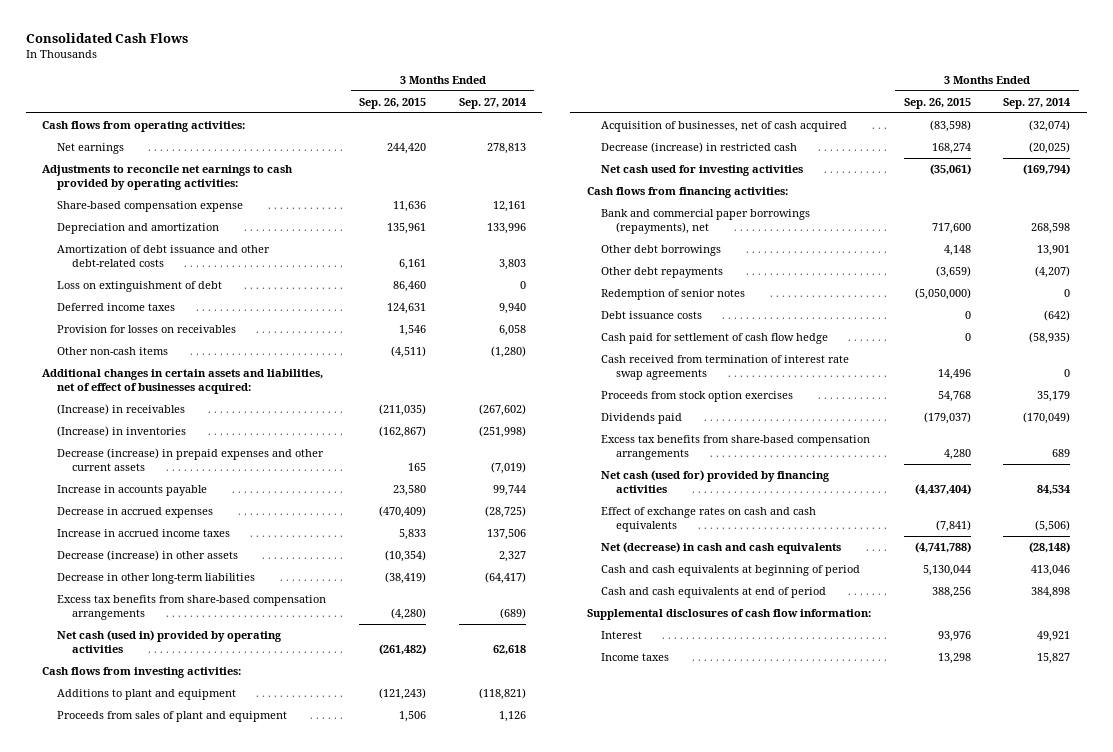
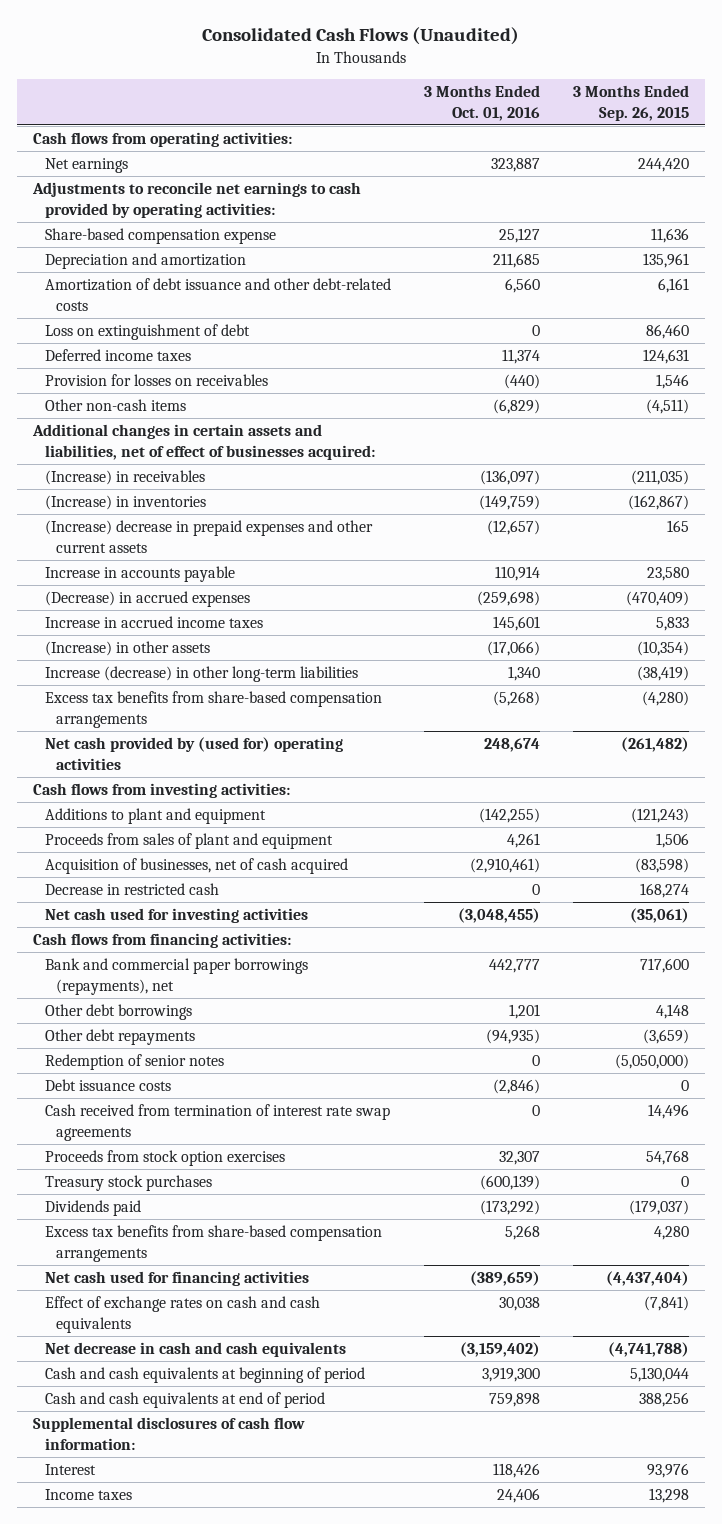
- Consolidated Cash Flows
+ Consolidated Cash Flows (Unaudited)
- | 3 Months Ended Sep. 26, 2015 | 3 Months Ended Sep. 27, 2014
+ | 3 Months Ended Oct. 01, 2016 | 3 Months Ended Sep. 26, 2015
- Decrease (increase) in prepaid expenses and other current assets | 165 | (7,019)
+ (Increase) decrease in prepaid expenses and other current assets | (12,657) | 165
- Decrease in accrued expenses | (470,409) | (28,725)
+ (Decrease) in accrued expenses | (259,698) | (470,409)
- Decrease (increase) in other assets | (10,354) | 2,327
- Decrease in other long-term liabilities | (38,419) | (64,417)
+ (Increase) in other assets | (17,066) | (10,354)
+ Increase (decrease) in other long-term liabilities | 1,340 | (38,419)
- Net cash (used in) provided by operating activities | (261,482) | 62,618
+ Net cash provided by (used for) operating activities | 248,674 | (261,482)
- Decrease (increase) in restricted cash | 168,274 | (20,025)
+ Decrease in restricted cash | 0 | 168,274
- Cash paid for settlement of cash flow hedge | 0 | (58,935)
+ Treasury stock purchases | (600,139) | 0
- Net cash (used for) provided by financing activities | (4,437,404) | 84,534
+ Net cash used for financing activities | (389,659) | (4,437,404)
- Net (decrease) in cash and cash equivalents | (4,741,788) | (28,148)
+ Net decrease in cash and cash equivalents | (3,159,402) | (4,741,788)

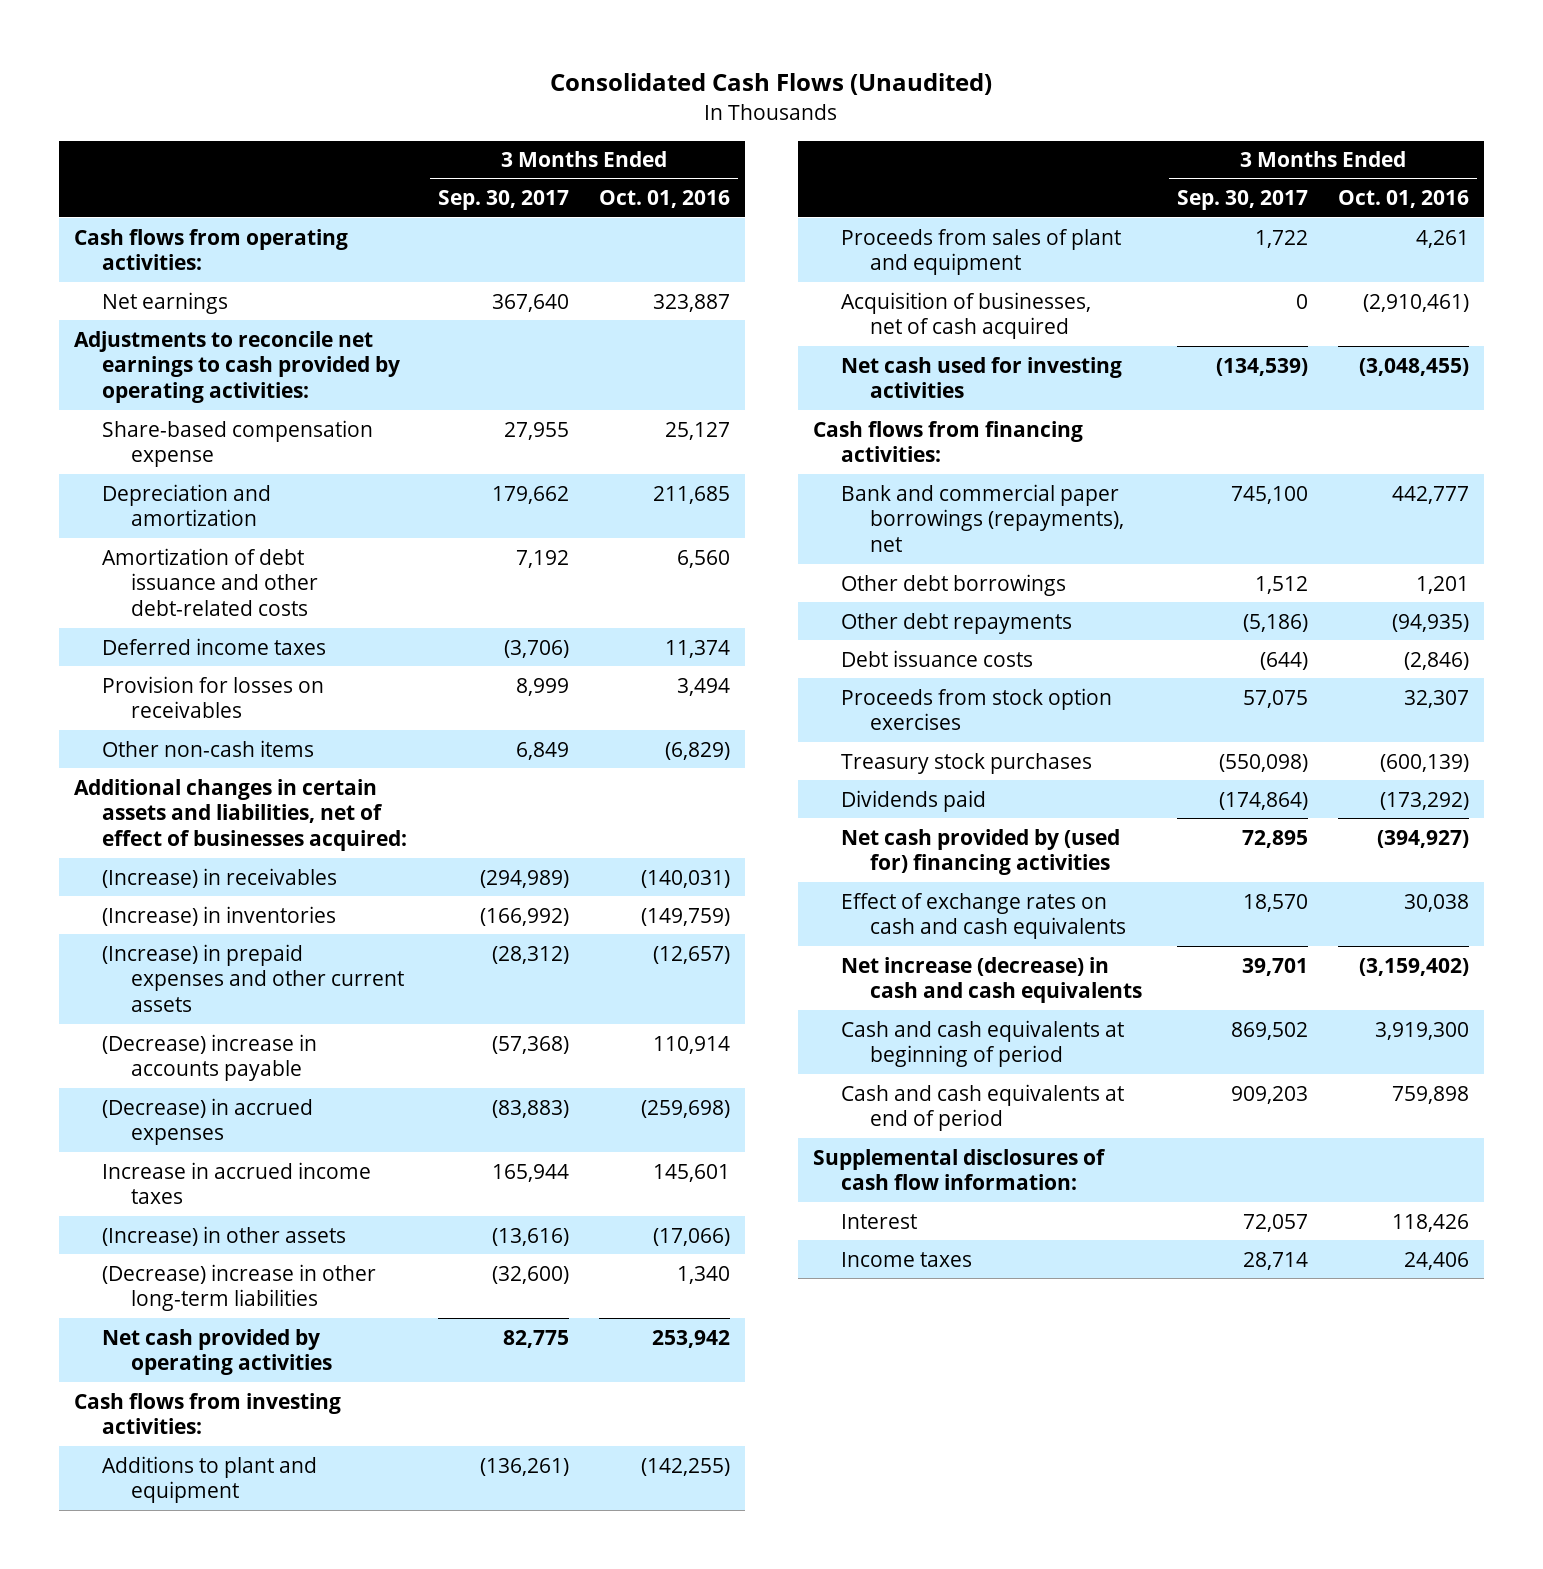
- | 3 Months Ended Oct. 01, 2016 | 3 Months Ended Sep. 26, 2015
+ | 3 Months Ended Sep. 30, 2017 | 3 Months Ended Oct. 01, 2016
- Loss on extinguishment of debt | 0 | 86,460
- Provision for losses on receivables | (440) | 1,546
+ Provision for losses on receivables | 8,999 | 3,494
- (Increase) in receivables | (136,097) | (211,035)
+ (Increase) in receivables | (294,989) | (140,031)
- (Increase) decrease in prepaid expenses and other current assets | (12,657) | 165
- Increase in accounts payable | 110,914 | 23,580
+ (Increase) in prepaid expenses and other current assets | (28,312) | (12,657)
+ (Decrease) increase in accounts payable | (57,368) | 110,914
- Increase (decrease) in other long-term liabilities | 1,340 | (38,419)
- Excess tax benefits from share-based compensation arrangements | (5,268) | (4,280)
- Net cash provided by (used for) operating activities | 248,674 | (261,482)
+ (Decrease) increase in other long-term liabilities | (32,600) | 1,340
+ Net cash provided by operating activities | 82,775 | 253,942
- Decrease in restricted cash | 0 | 168,274
- Redemption of senior notes | 0 | (5,050,000)
- Cash received from termination of interest rate swap agreements | 0 | 14,496
- Excess tax benefits from share-based compensation arrangements | 5,268 | 4,280
- Net cash used for financing activities | (389,659) | (4,437,404)
+ Net cash provided by (used for) financing activities | 72,895 | (394,927)
- Net decrease in cash and cash equivalents | (3,159,402) | (4,741,788)
+ Net increase (decrease) in cash and cash equivalents | 39,701 | (3,159,402)

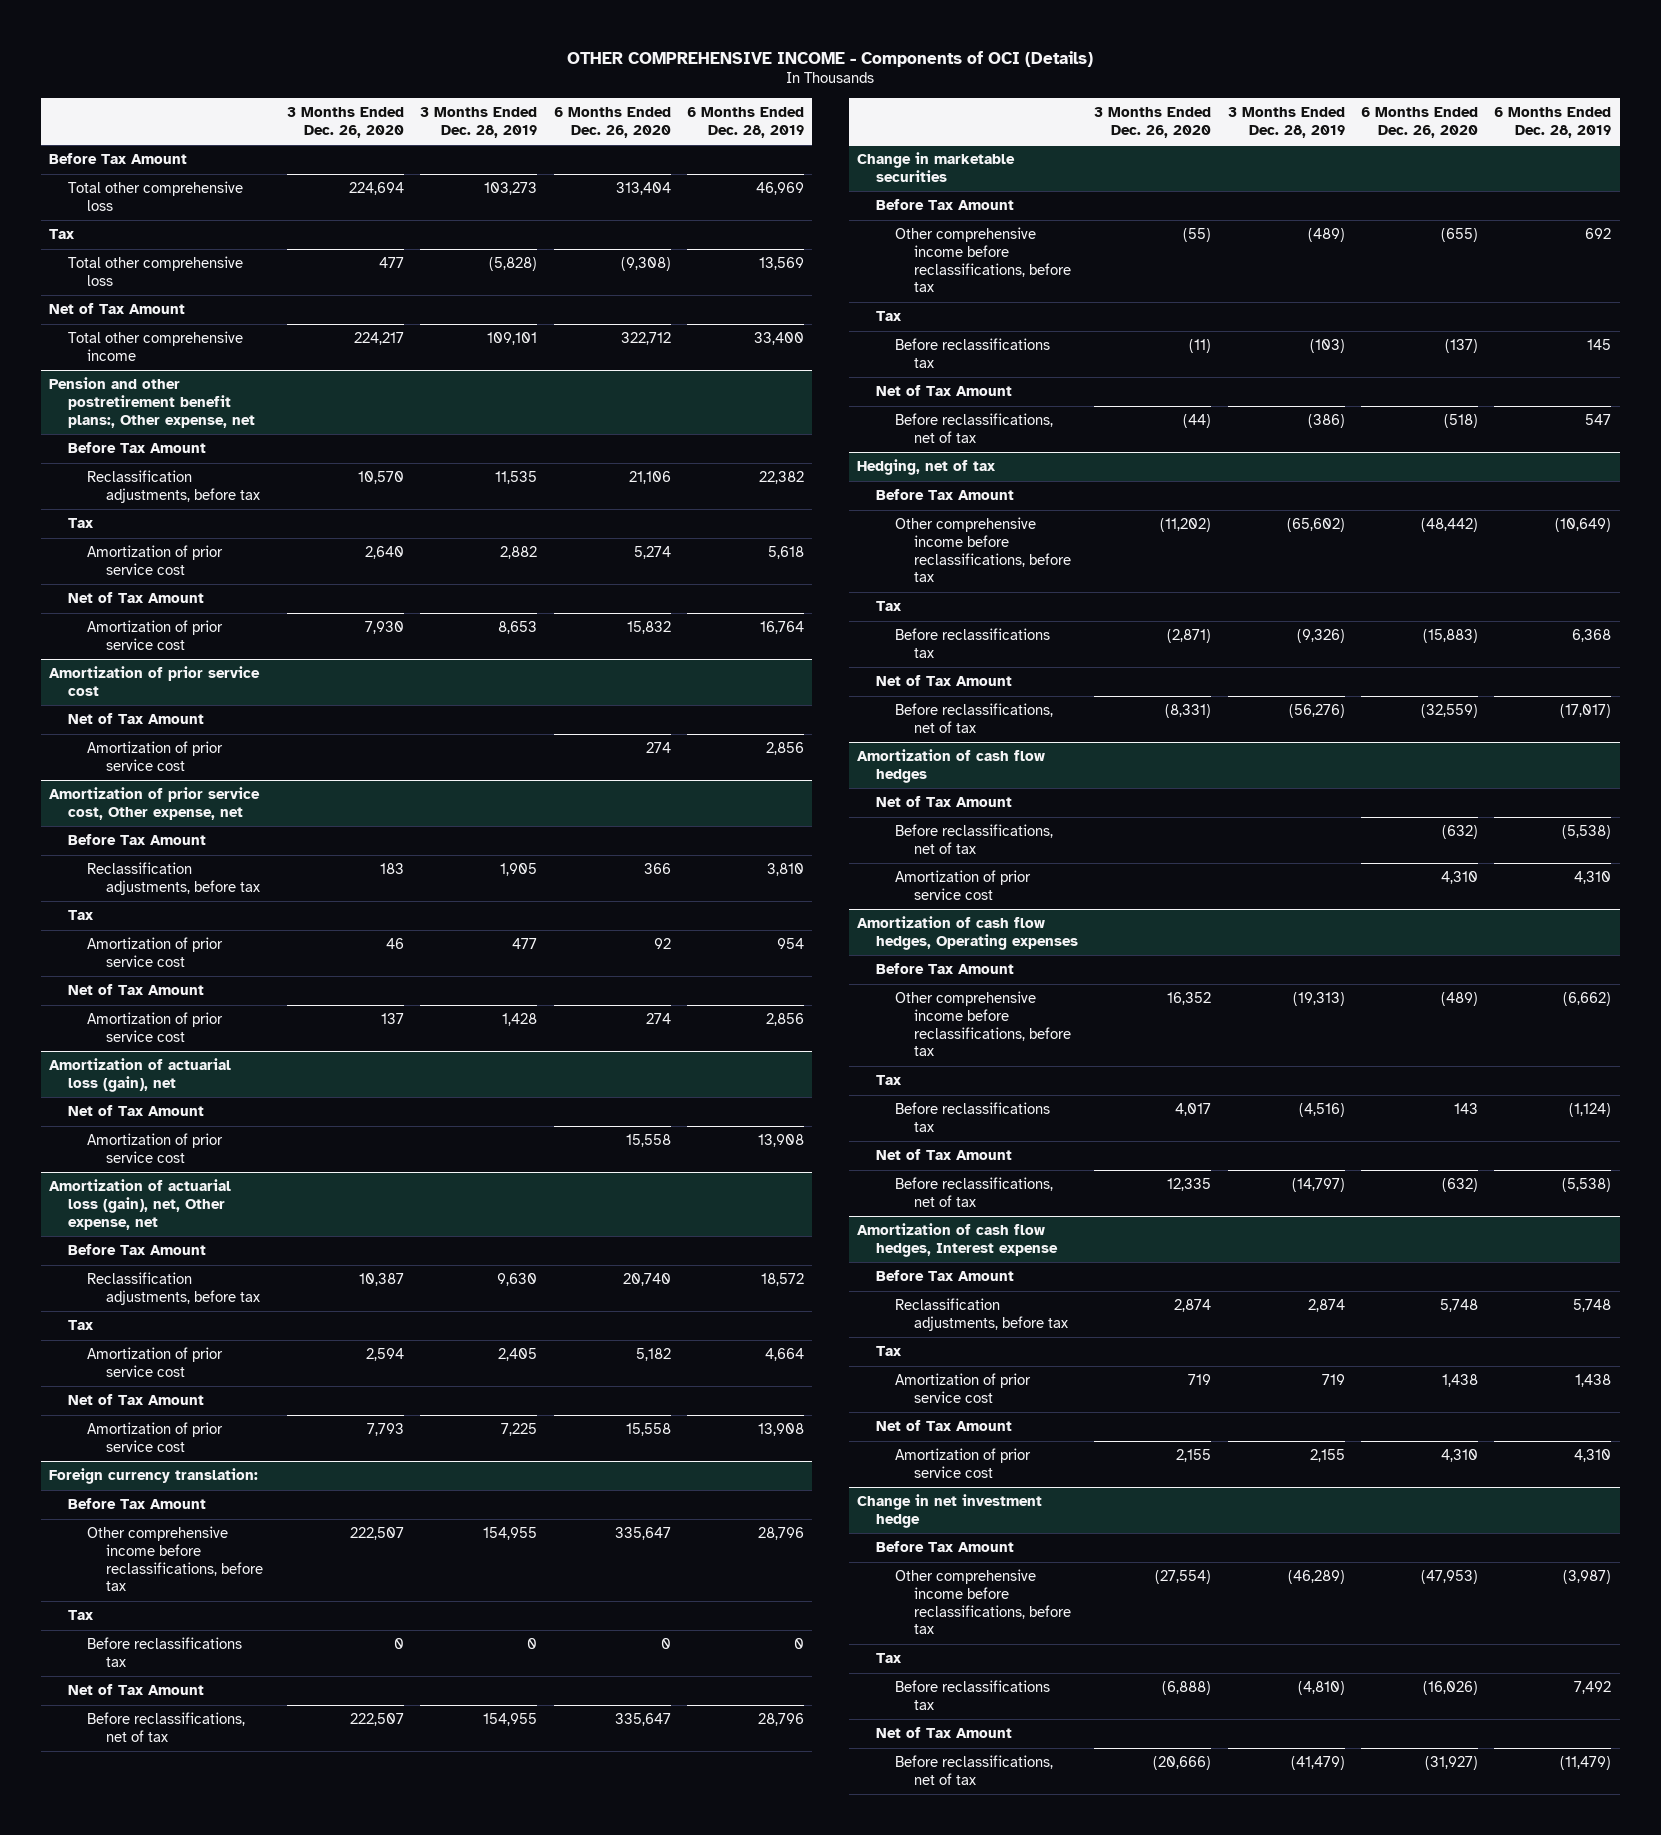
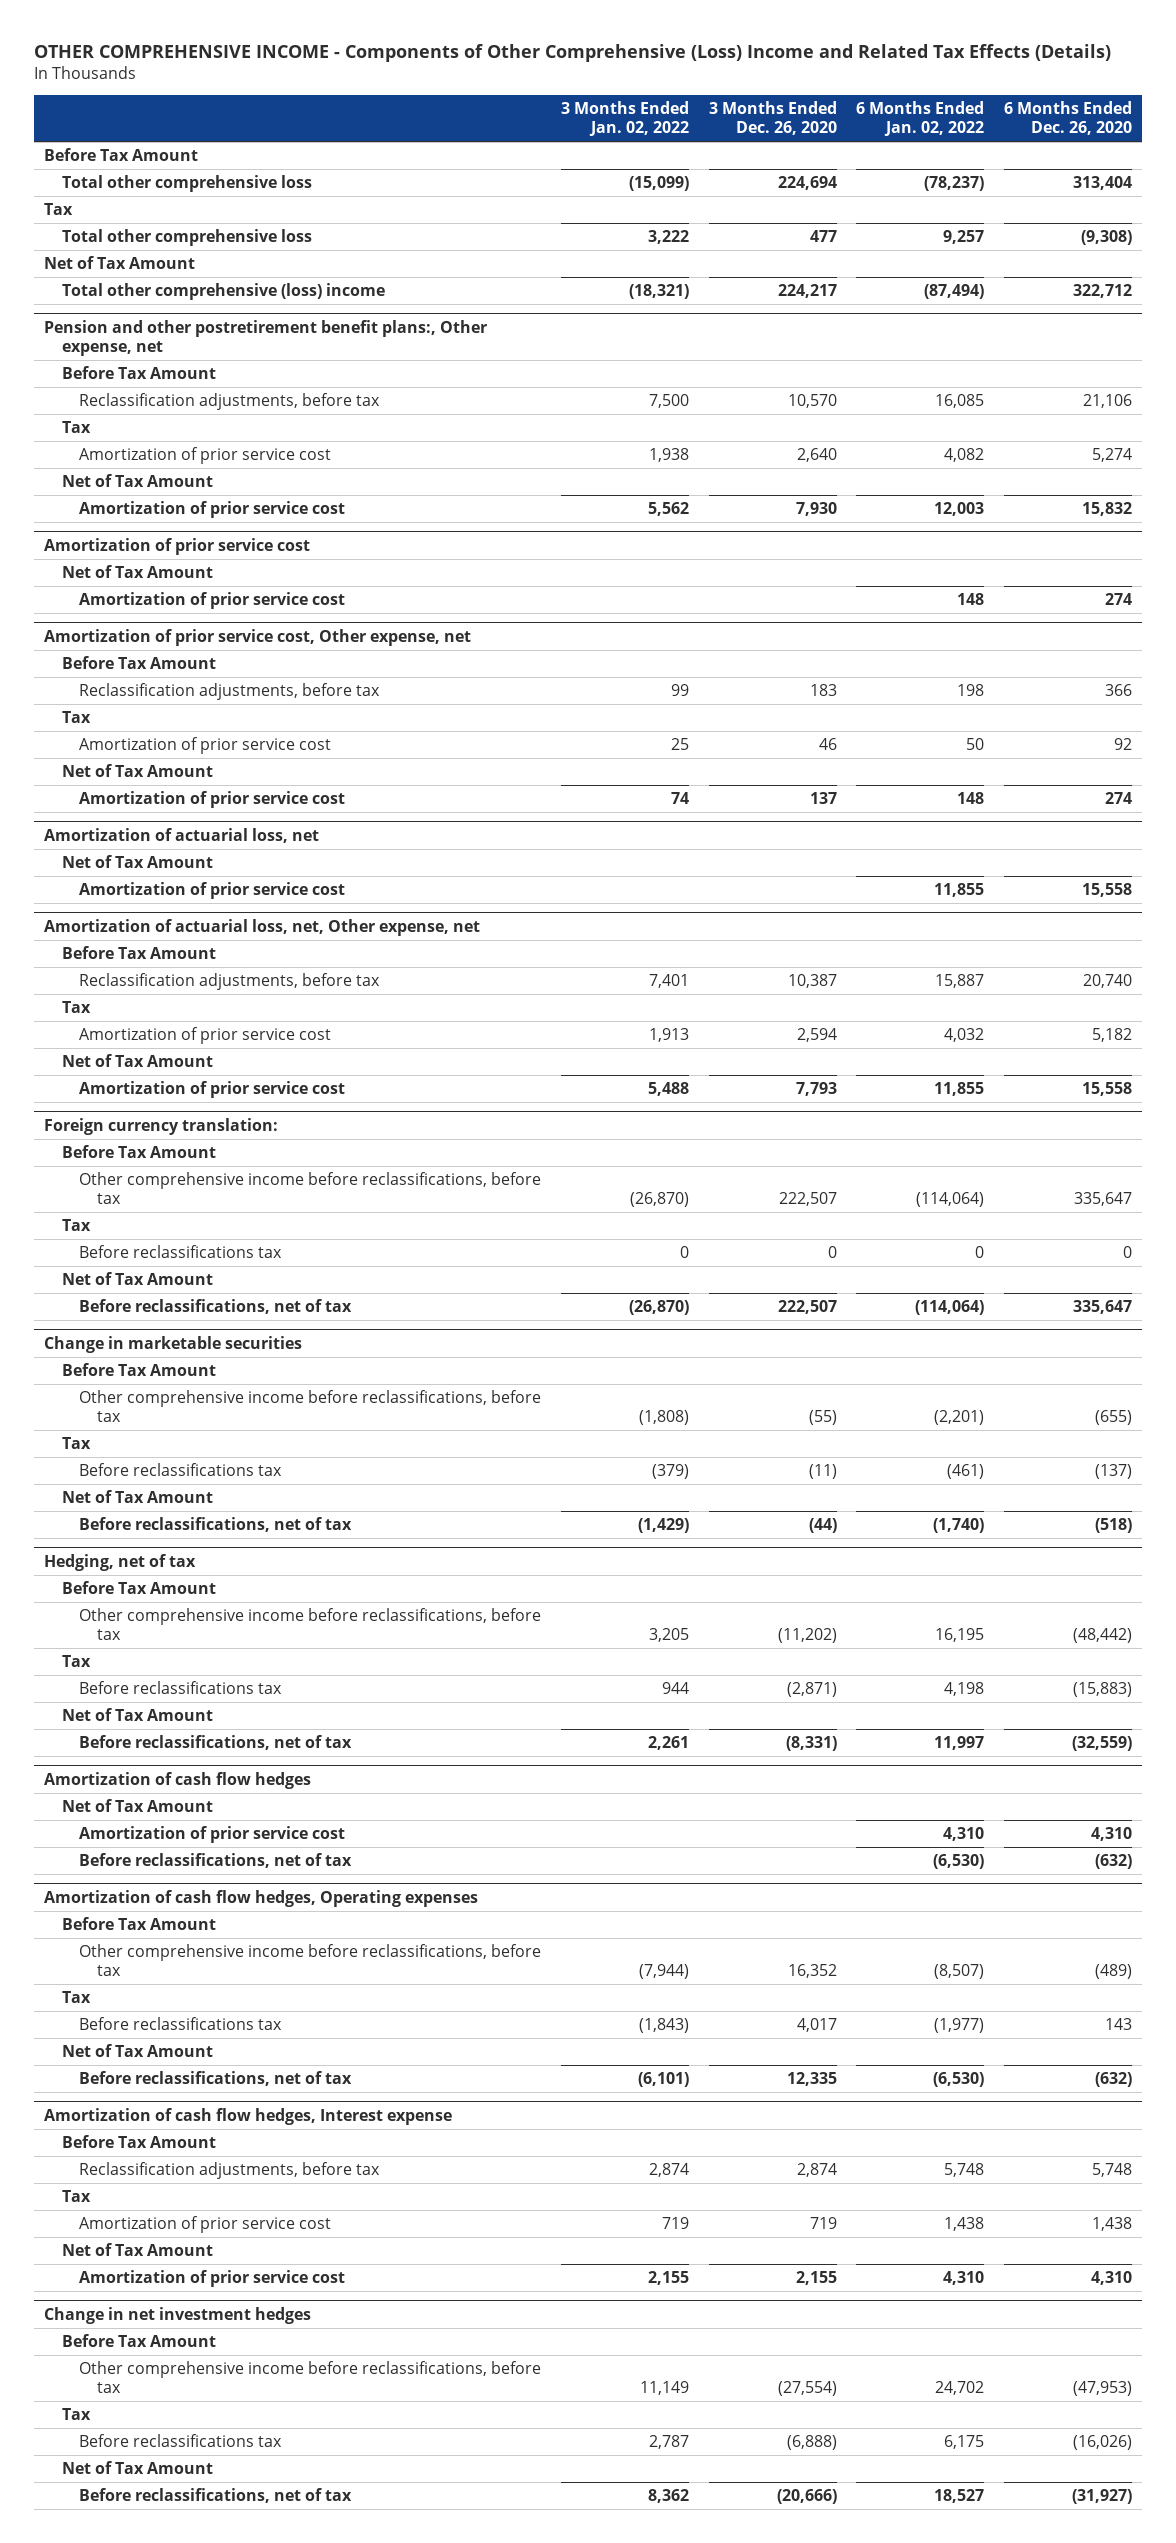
- OTHER COMPREHENSIVE INCOME - Components of OCI (Details)
+ OTHER COMPREHENSIVE INCOME - Components of Other Comprehensive (Loss) Income and Related Tax Effects (Details)
- | 3 Months Ended Dec. 26, 2020 | 3 Months Ended Dec. 28, 2019 | 6 Months Ended Dec. 26, 2020 | 6 Months Ended Dec. 28, 2019
+ | 3 Months Ended Jan. 02, 2022 | 3 Months Ended Dec. 26, 2020 | 6 Months Ended Jan. 02, 2022 | 6 Months Ended Dec. 26, 2020
- Total other comprehensive income | 224,217 | 109,101 | 322,712 | 33,400
+ Total other comprehensive (loss) income | (18,321) | 224,217 | (87,494) | 322,712
- Amortization of actuarial loss (gain), net
+ Amortization of actuarial loss, net
- Amortization of actuarial loss (gain), net, Other expense, net
+ Amortization of actuarial loss, net, Other expense, net
@ Amortization of cash flow hedges
moved down: Before reclassifications, net of tax | | | (6,530) | (632)
- Change in net investment hedge
+ Change in net investment hedges

